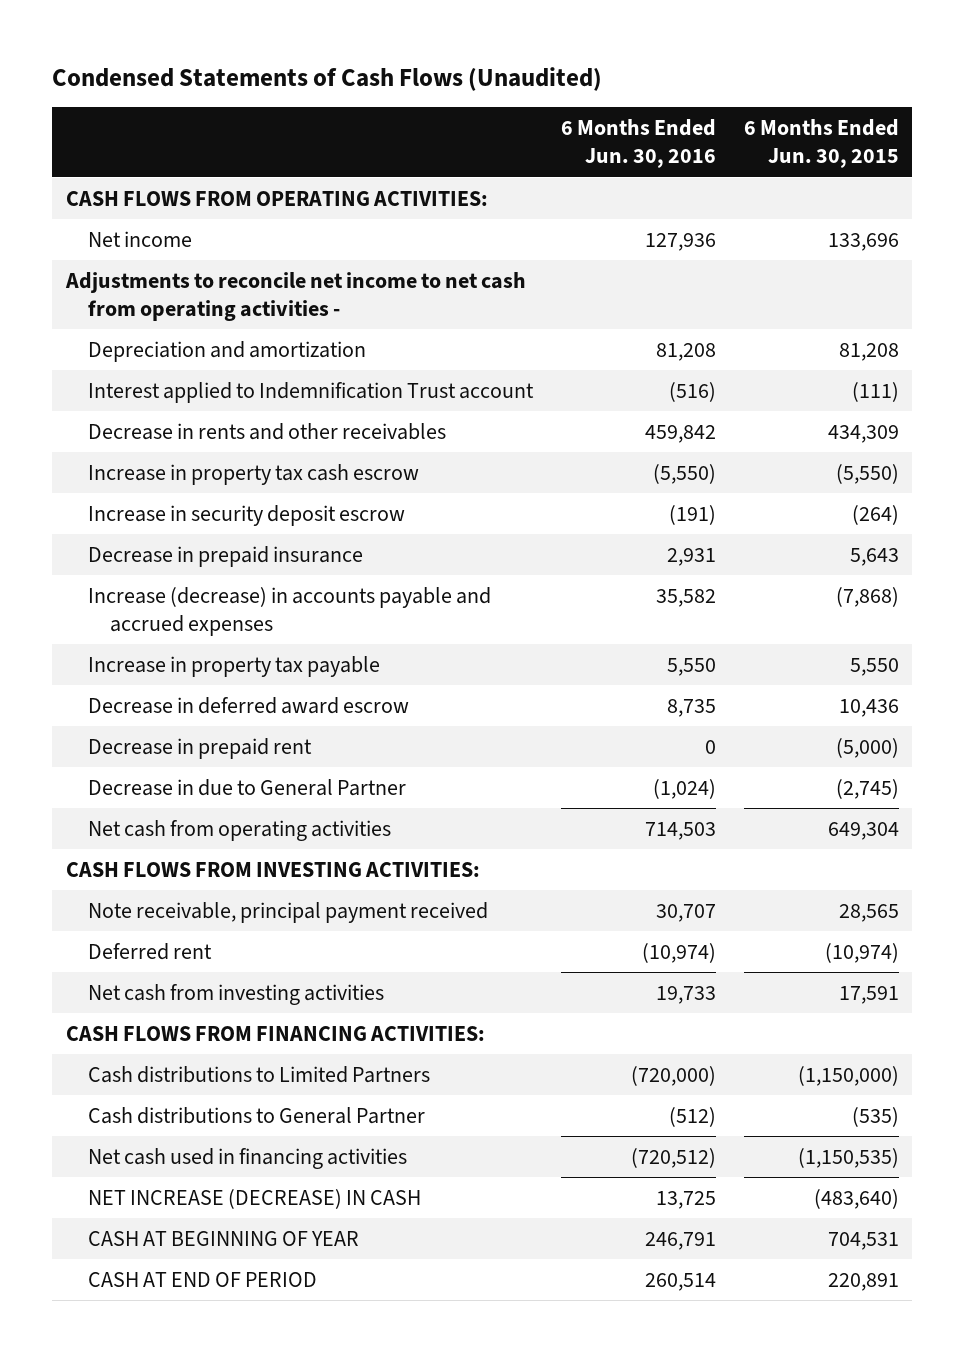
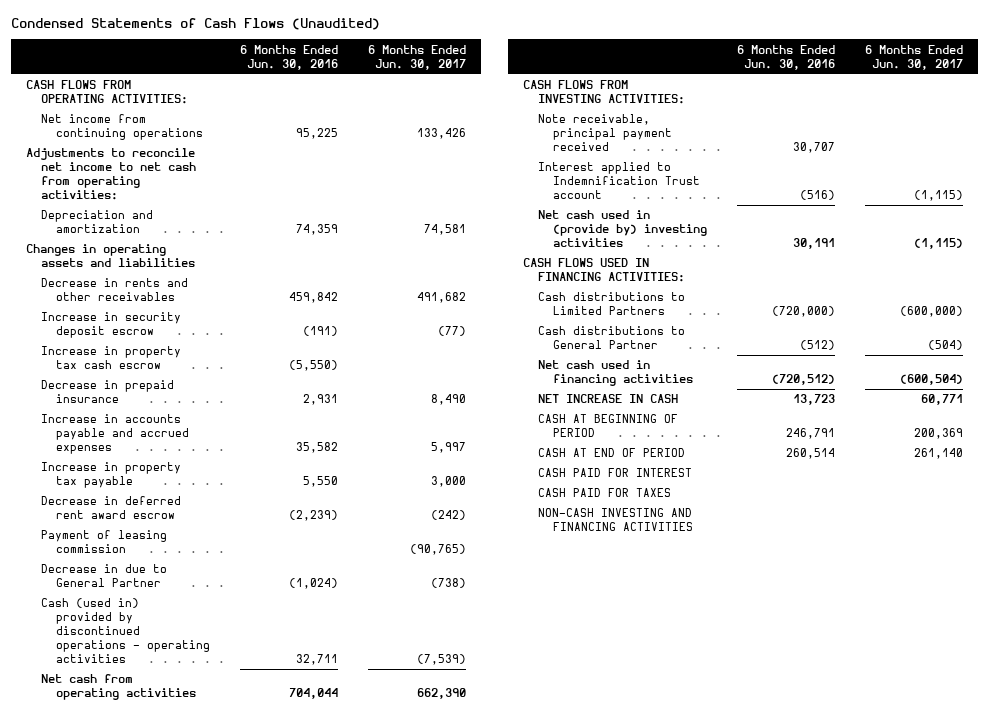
- | 6 Months Ended Jun. 30, 2016 | 6 Months Ended Jun. 30, 2015
+ | 6 Months Ended Jun. 30, 2016 | 6 Months Ended Jun. 30, 2017
- Net income | 127,936 | 133,696
- Adjustments to reconcile net income to net cash from operating activities -
- Depreciation and amortization | 81,208 | 81,208
+ Net income from continuing operations | 95,225 | 133,426
+ Adjustments to reconcile net income to net cash from operating activities:
+ Depreciation and amortization | 74,359 | 74,581
+ Changes in operating assets and liabilities
moved down: Increase in property tax cash escrow | (5,550) |
- Increase (decrease) in accounts payable and accrued expenses | 35,582 | (7,868)
+ Increase in accounts payable and accrued expenses | 35,582 | 5,997
- Decrease in deferred award escrow | 8,735 | 10,436
- Decrease in prepaid rent | 0 | (5,000)
+ Decrease in deferred rent award escrow | (2,239) | (242)
+ Payment of leasing commission | | (90,765)
- Net cash from operating activities | 714,503 | 649,304
+ Cash (used in) provided by discontinued operations - operating activities | 32,711 | (7,539)
+ Net cash from operating activities | 704,044 | 662,390
- Deferred rent | (10,974) | (10,974)
- Net cash from investing activities | 19,733 | 17,591
- CASH FLOWS FROM FINANCING ACTIVITIES:
moved down: Interest applied to Indemnification Trust account | (516) | (1,115)
+ Net cash used in (provide by) investing activities | 30,191 | (1,115)
+ CASH FLOWS USED IN FINANCING ACTIVITIES:
- NET INCREASE (DECREASE) IN CASH | 13,725 | (483,640)
- CASH AT BEGINNING OF YEAR | 246,791 | 704,531
+ NET INCREASE IN CASH | 13,723 | 60,771
+ CASH AT BEGINNING OF PERIOD | 246,791 | 200,369
+ CASH PAID FOR INTEREST
+ CASH PAID FOR TAXES
+ NON-CASH INVESTING AND FINANCING ACTIVITIES

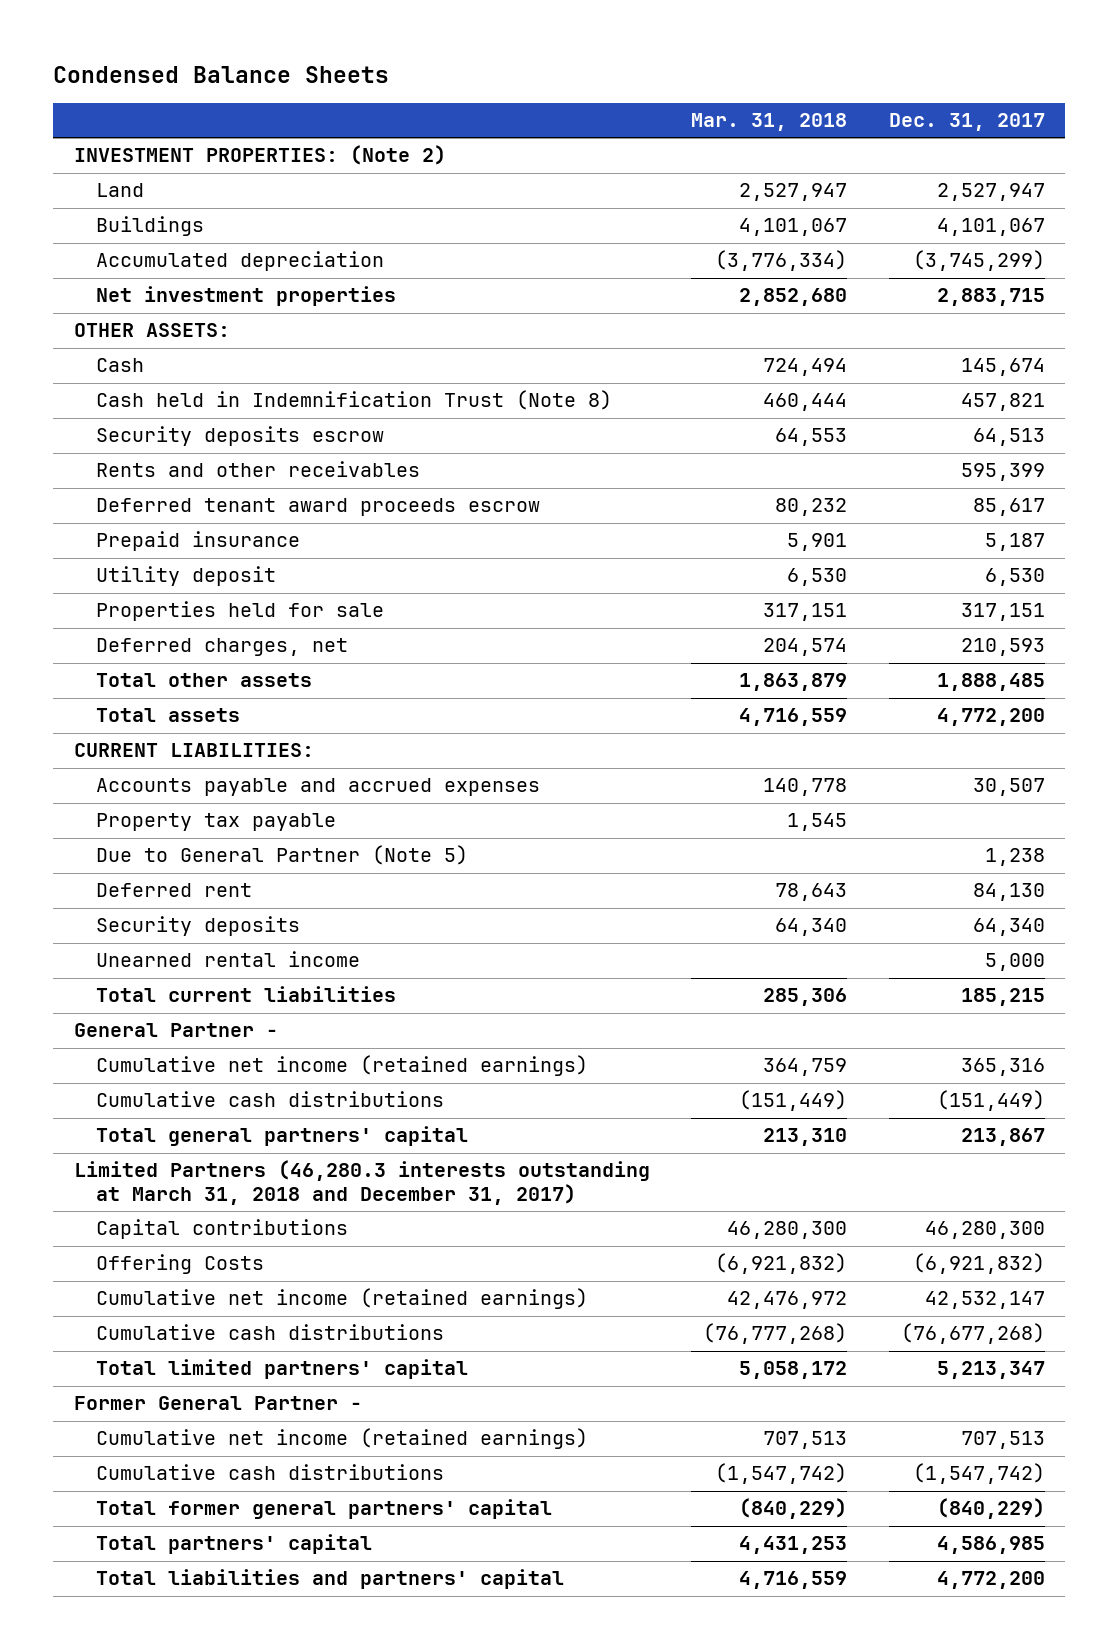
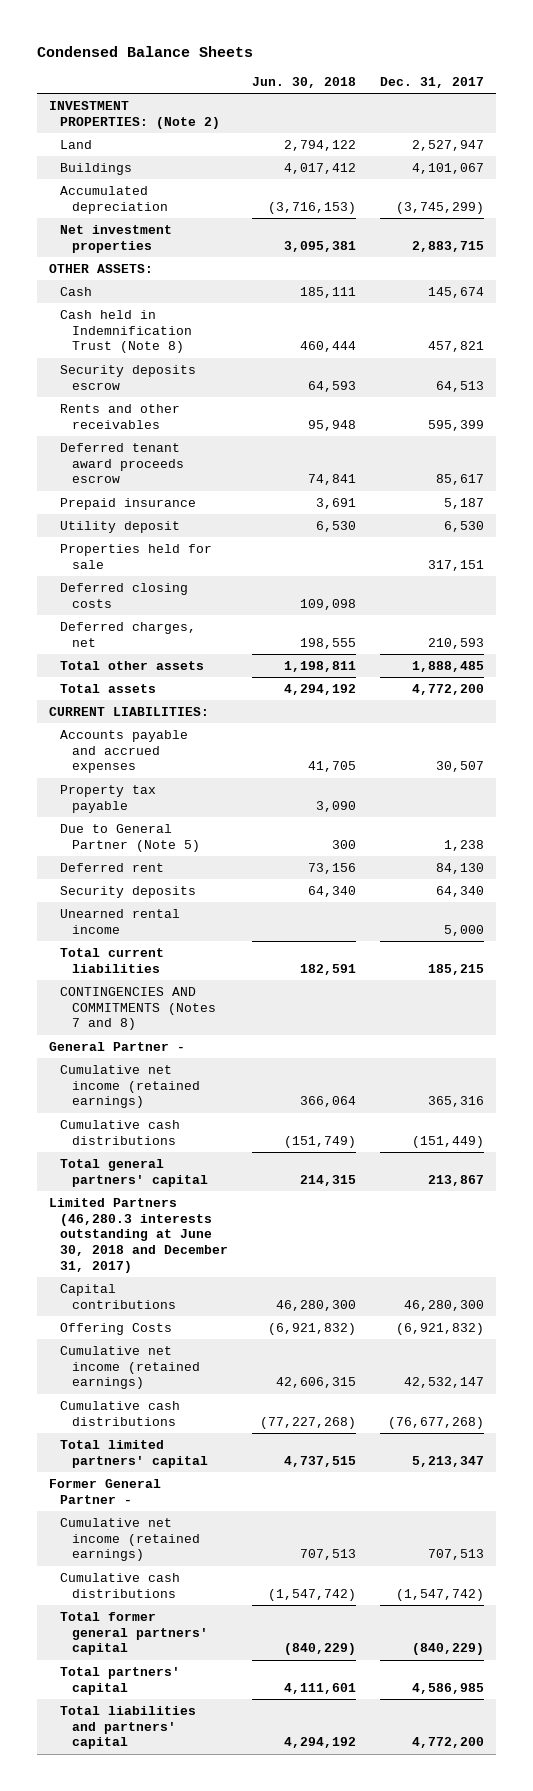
- | Mar. 31, 2018 | Dec. 31, 2017
+ | Jun. 30, 2018 | Dec. 31, 2017
+ Deferred closing costs | 109,098 |
+ CONTINGENCIES AND COMMITMENTS (Notes 7 and 8)
- Limited Partners (46,280.3 interests outstanding at March 31, 2018 and December 31, 2017)
+ Limited Partners (46,280.3 interests outstanding at June 30, 2018 and December 31, 2017)

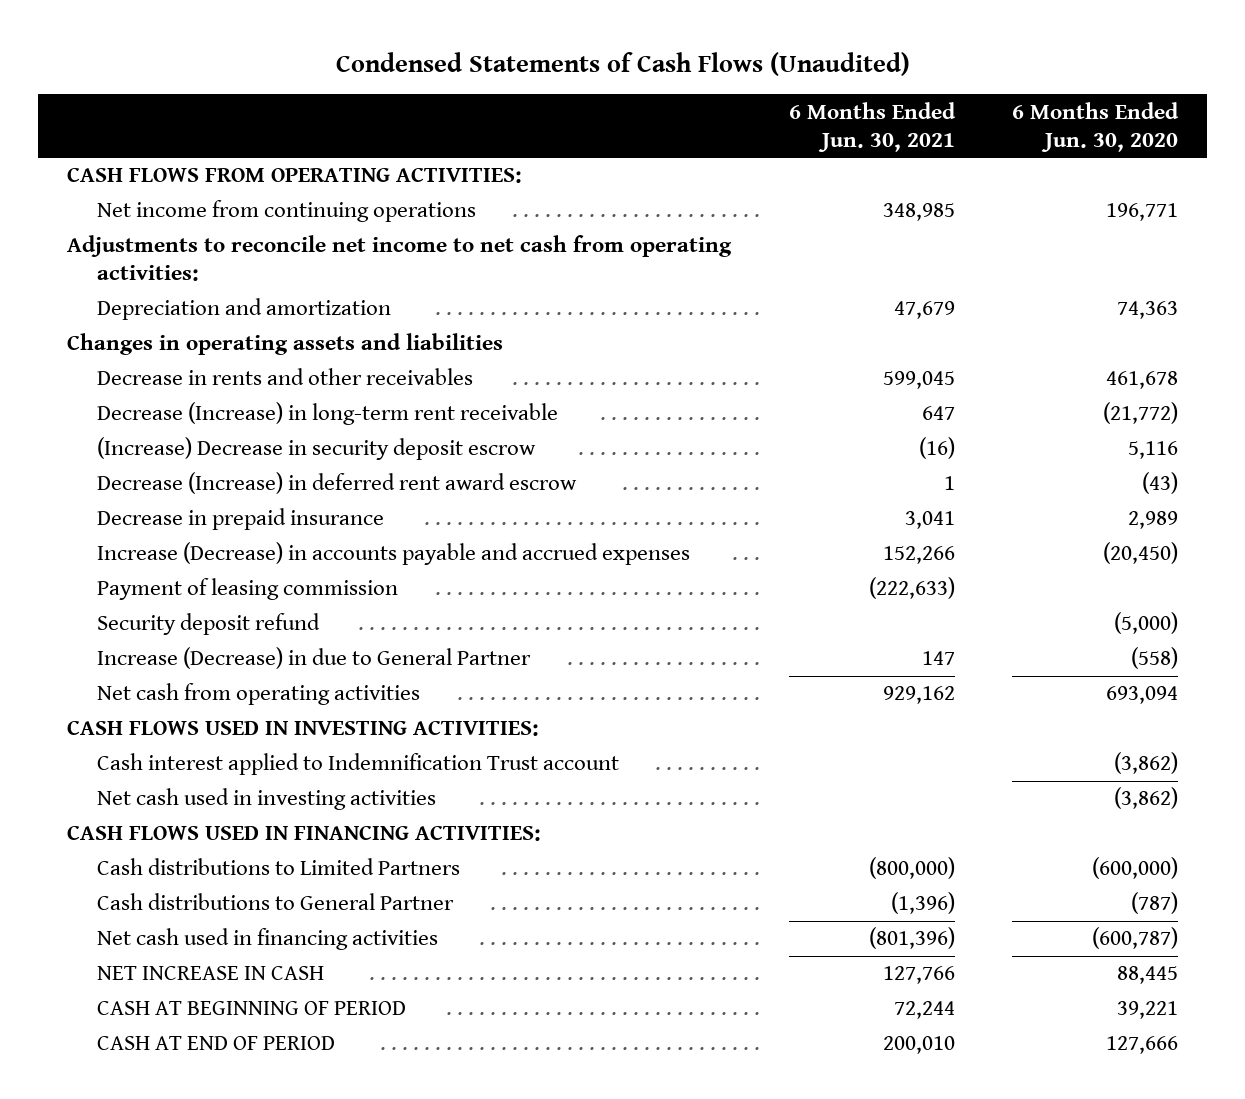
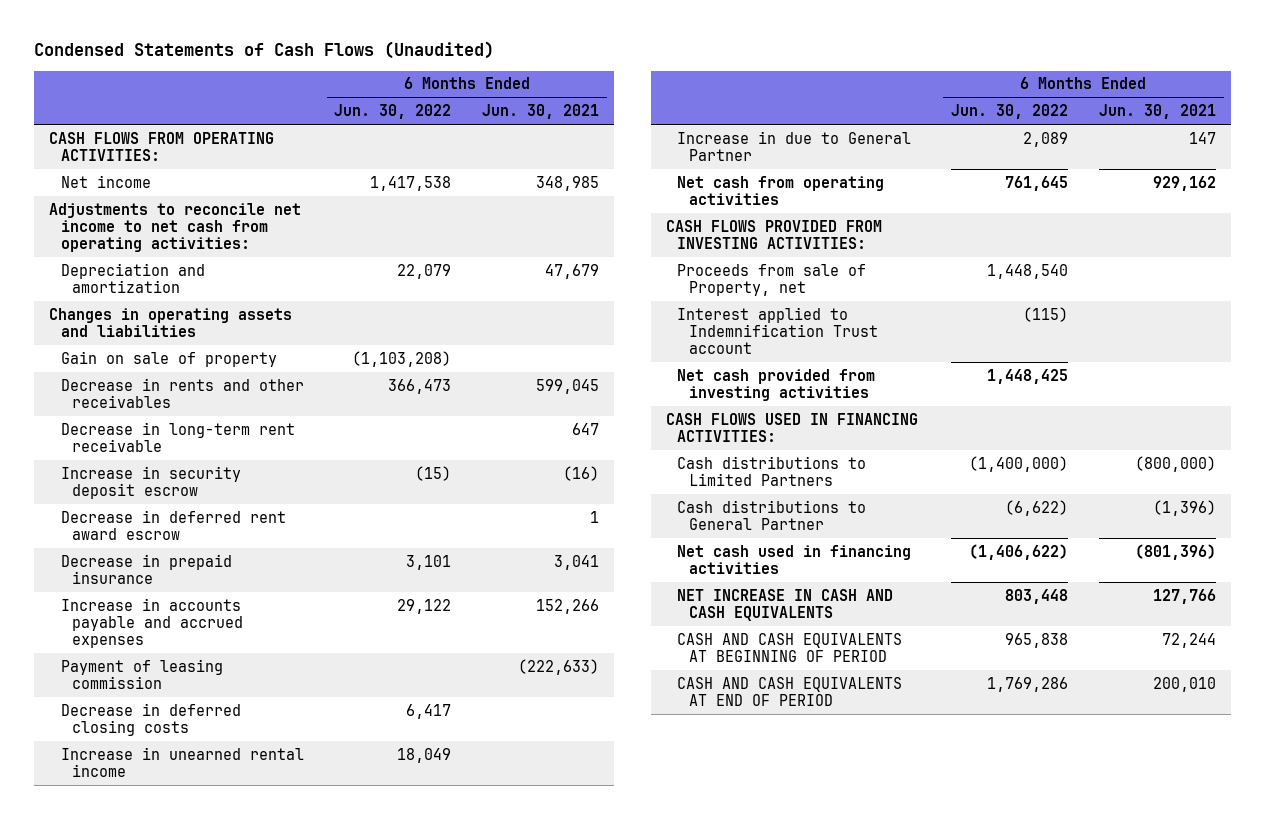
- | 6 Months Ended Jun. 30, 2021 | 6 Months Ended Jun. 30, 2020
+ | 6 Months Ended Jun. 30, 2022 | 6 Months Ended Jun. 30, 2021
- Net income from continuing operations | 348,985 | 196,771
+ Net income | 1,417,538 | 348,985
+ Gain on sale of property | (1,103,208) |
- Decrease (Increase) in long-term rent receivable | 647 | (21,772)
- (Increase) Decrease in security deposit escrow | (16) | 5,116
- Decrease (Increase) in deferred rent award escrow | 1 | (43)
+ Decrease in long-term rent receivable | | 647
+ Increase in security deposit escrow | (15) | (16)
+ Decrease in deferred rent award escrow | | 1
- Increase (Decrease) in accounts payable and accrued expenses | 152,266 | (20,450)
+ Increase in accounts payable and accrued expenses | 29,122 | 152,266
- Security deposit refund | | (5,000)
- Increase (Decrease) in due to General Partner | 147 | (558)
+ Decrease in deferred closing costs | 6,417 |
+ Increase in unearned rental income | 18,049 |
+ Increase in due to General Partner | 2,089 | 147
- CASH FLOWS USED IN INVESTING ACTIVITIES:
- Cash interest applied to Indemnification Trust account | | (3,862)
- Net cash used in investing activities | | (3,862)
+ CASH FLOWS PROVIDED FROM INVESTING ACTIVITIES:
+ Proceeds from sale of Property, net | 1,448,540 |
+ Interest applied to Indemnification Trust account | (115) |
+ Net cash provided from investing activities | 1,448,425 |
- NET INCREASE IN CASH | 127,766 | 88,445
- CASH AT BEGINNING OF PERIOD | 72,244 | 39,221
- CASH AT END OF PERIOD | 200,010 | 127,666
+ NET INCREASE IN CASH AND CASH EQUIVALENTS | 803,448 | 127,766
+ CASH AND CASH EQUIVALENTS AT BEGINNING OF PERIOD | 965,838 | 72,244
+ CASH AND CASH EQUIVALENTS AT END OF PERIOD | 1,769,286 | 200,010

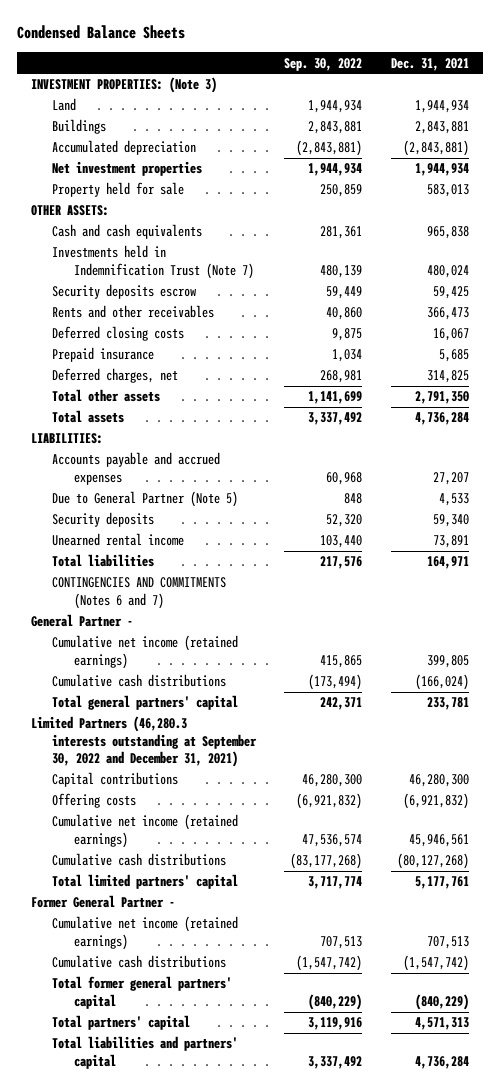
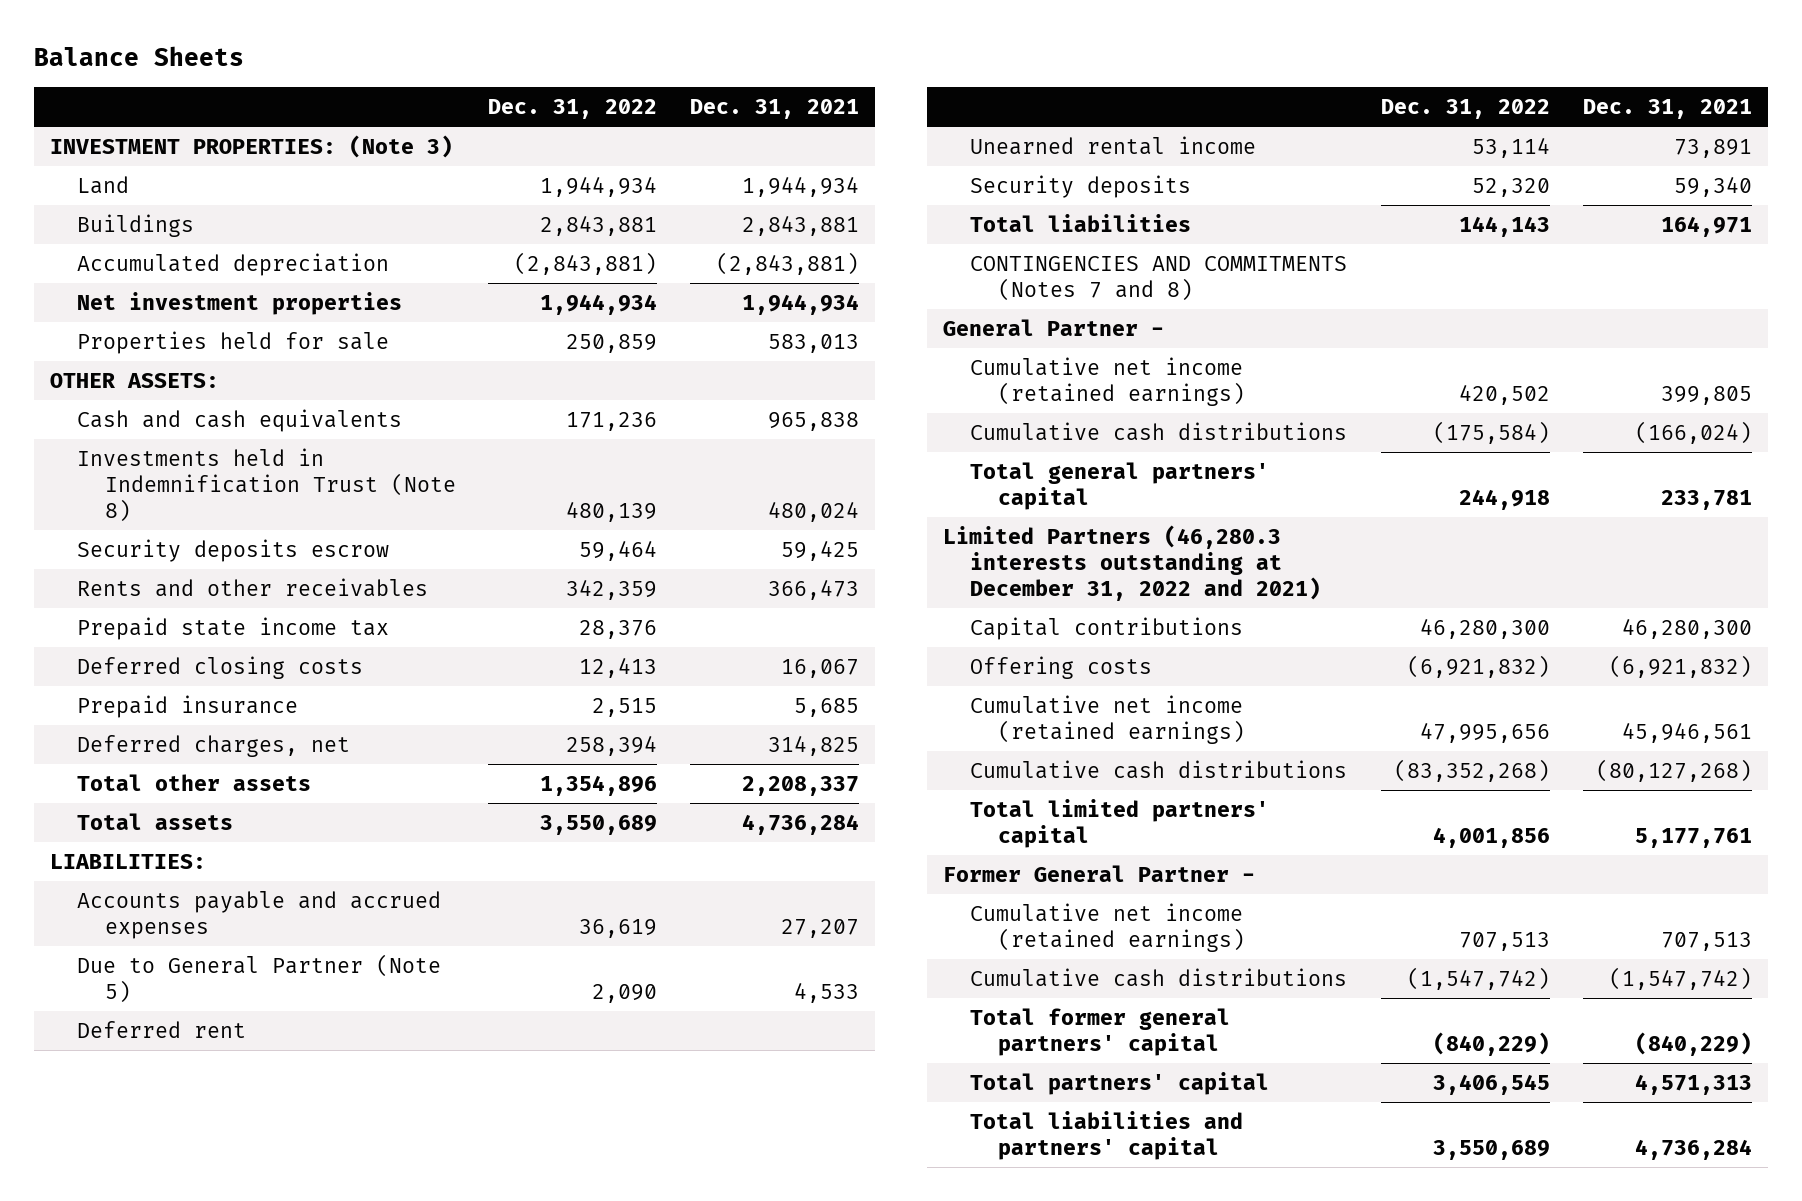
- Condensed Balance Sheets
+ Balance Sheets
- | Sep. 30, 2022 | Dec. 31, 2021
+ | Dec. 31, 2022 | Dec. 31, 2021
- Property held for sale | 250,859 | 583,013
+ Properties held for sale | 250,859 | 583,013
- Investments held in Indemnification Trust (Note 7) | 480,139 | 480,024
+ Investments held in Indemnification Trust (Note 8) | 480,139 | 480,024
+ Prepaid state income tax | 28,376 |
- Total other assets | 1,141,699 | 2,791,350
+ Total other assets | 1,354,896 | 2,208,337
+ Deferred rent
moved down: Security deposits | 52,320 | 59,340
- CONTINGENCIES AND COMMITMENTS (Notes 6 and 7)
+ CONTINGENCIES AND COMMITMENTS (Notes 7 and 8)
- Limited Partners (46,280.3 interests outstanding at September 30, 2022 and December 31, 2021)
+ Limited Partners (46,280.3 interests outstanding at December 31, 2022 and 2021)

